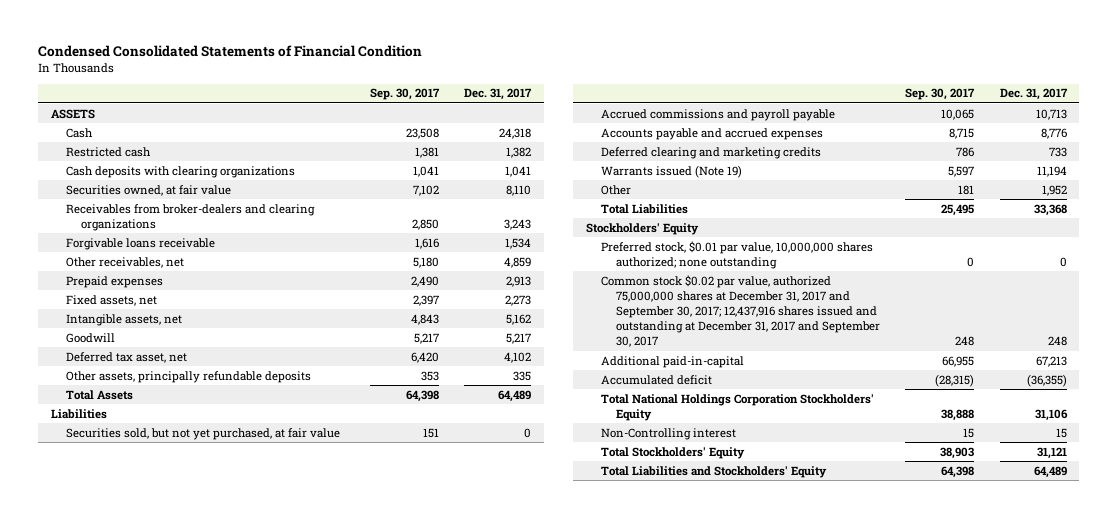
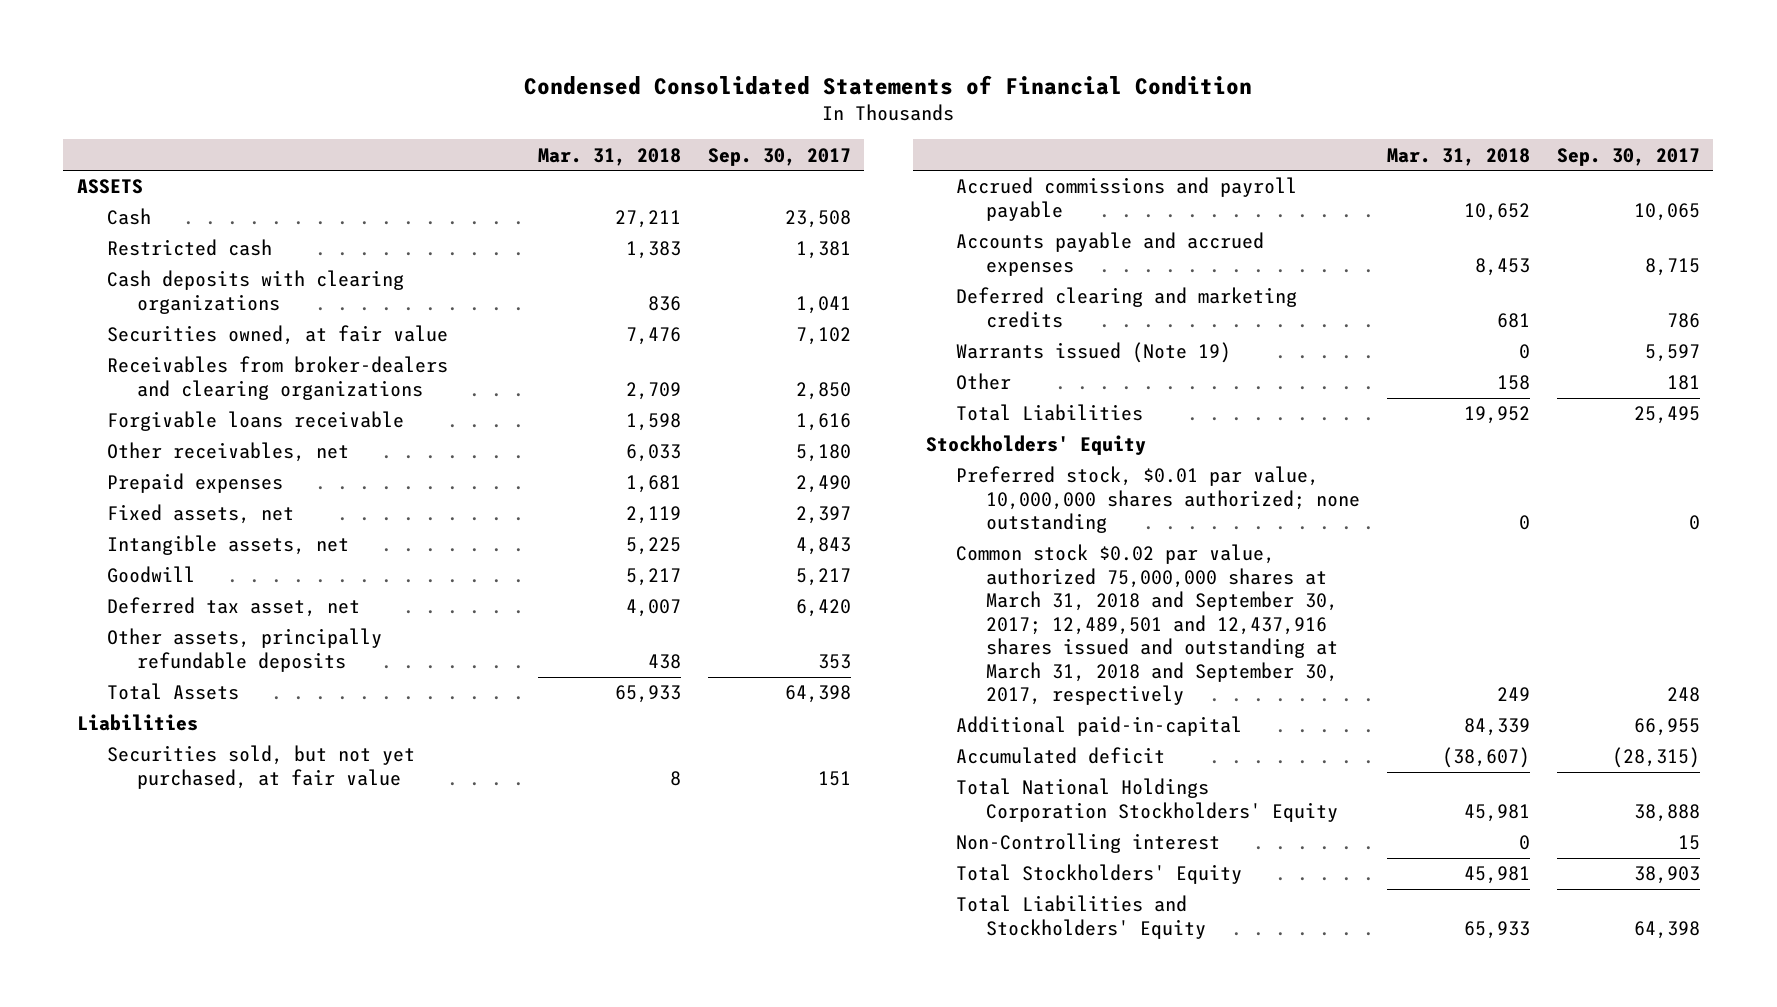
- | Sep. 30, 2017 | Dec. 31, 2017
+ | Mar. 31, 2018 | Sep. 30, 2017
- Common stock $0.02 par value, authorized 75,000,000 shares at December 31, 2017 and September 30, 2017; 12,437,916 shares issued and outstanding at December 31, 2017 and September 30, 2017 | 248 | 248
+ Common stock $0.02 par value, authorized 75,000,000 shares at March 31, 2018 and September 30, 2017; 12,489,501 and 12,437,916 shares issued and outstanding at March 31, 2018 and September 30, 2017, respectively | 249 | 248

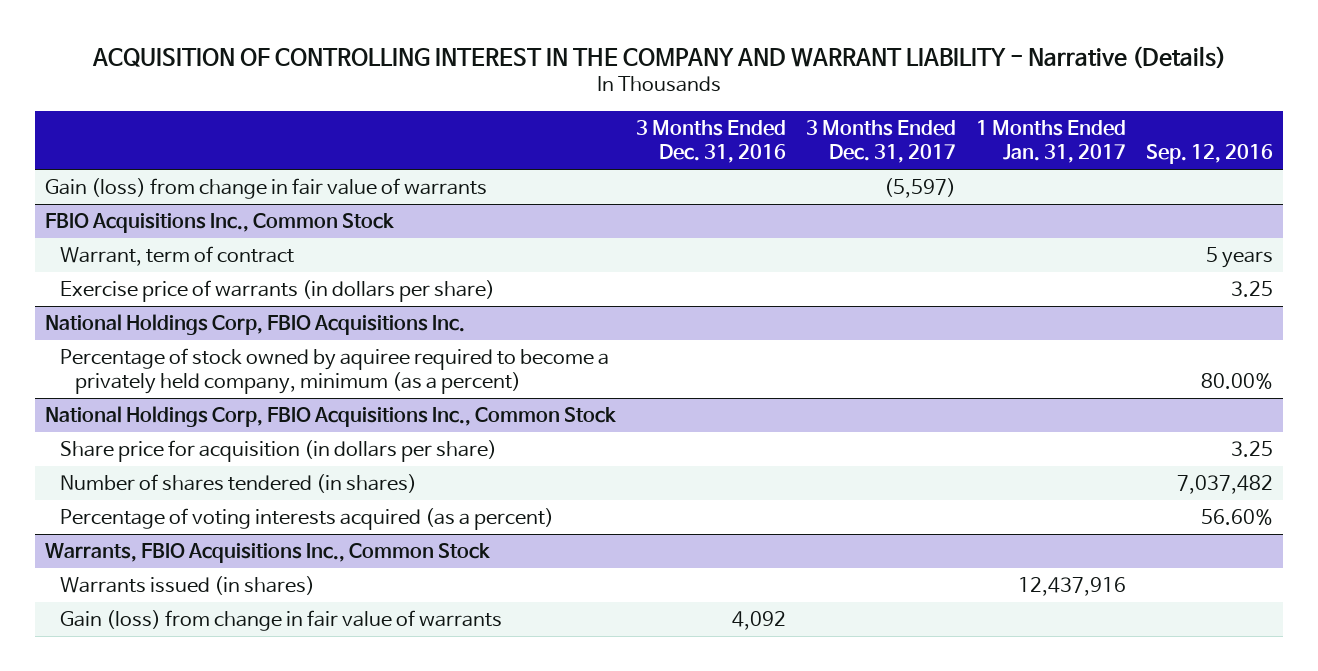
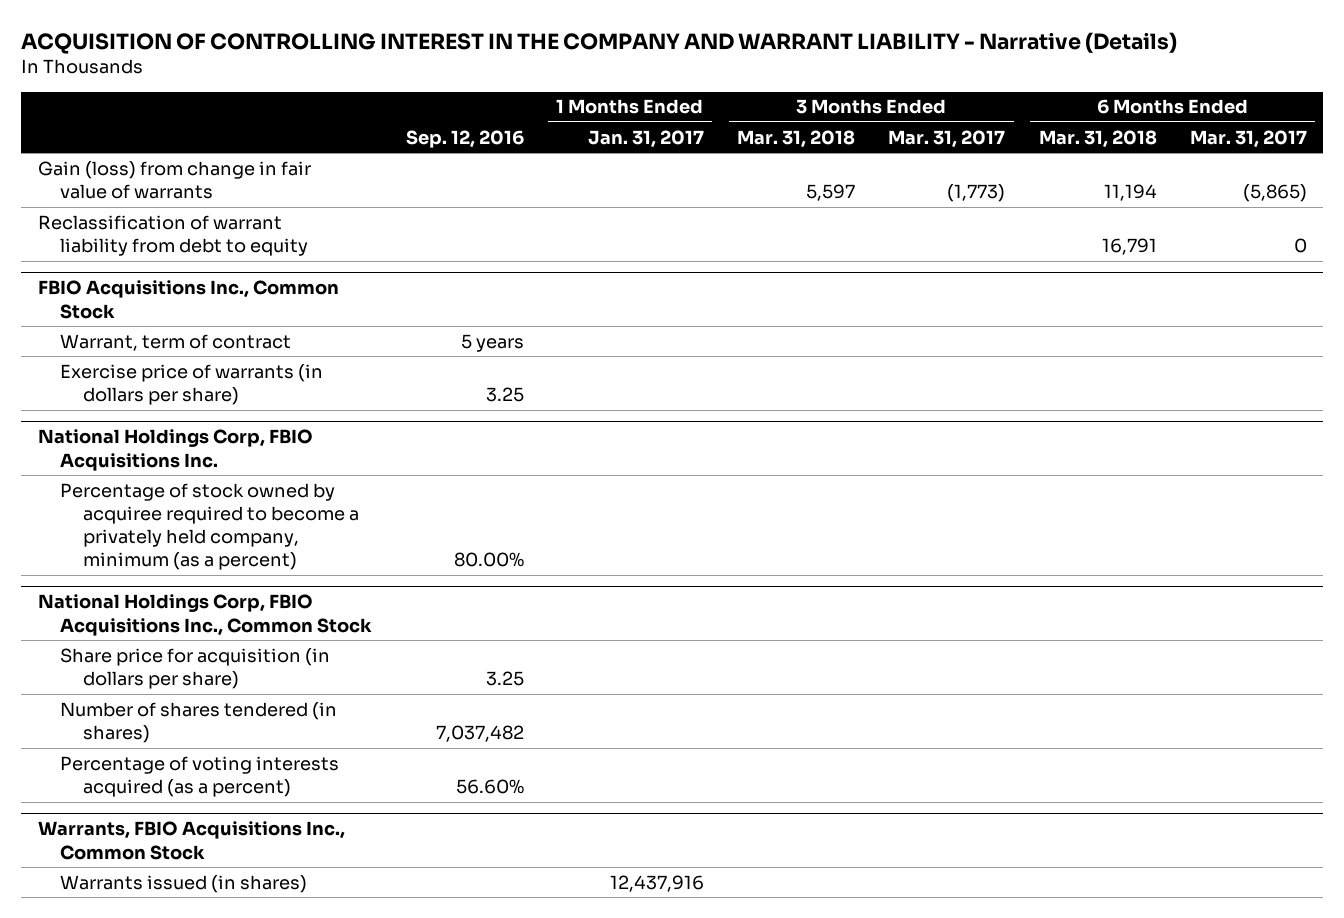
- | 3 Months Ended Dec. 31, 2016 | 3 Months Ended Dec. 31, 2017 | 1 Months Ended Jan. 31, 2017 | Sep. 12, 2016
+ | Sep. 12, 2016 | 1 Months Ended Jan. 31, 2017 | 3 Months Ended Mar. 31, 2018 | 3 Months Ended Mar. 31, 2017 | 6 Months Ended Mar. 31, 2018 | 6 Months Ended Mar. 31, 2017
+ Reclassification of warrant liability from debt to equity | | | | | 16,791 | 0
@ National Holdings Corp, FBIO Acquisitions Inc.
- Percentage of stock owned by aquiree required to become a privately held company, minimum (as a percent) | | | | 80.00%
+ Percentage of stock owned by acquiree required to become a privately held company, minimum (as a percent) | 80.00% | | | | |
@ Warrants, FBIO Acquisitions Inc., Common Stock
- Gain (loss) from change in fair value of warrants | 4,092 | | |

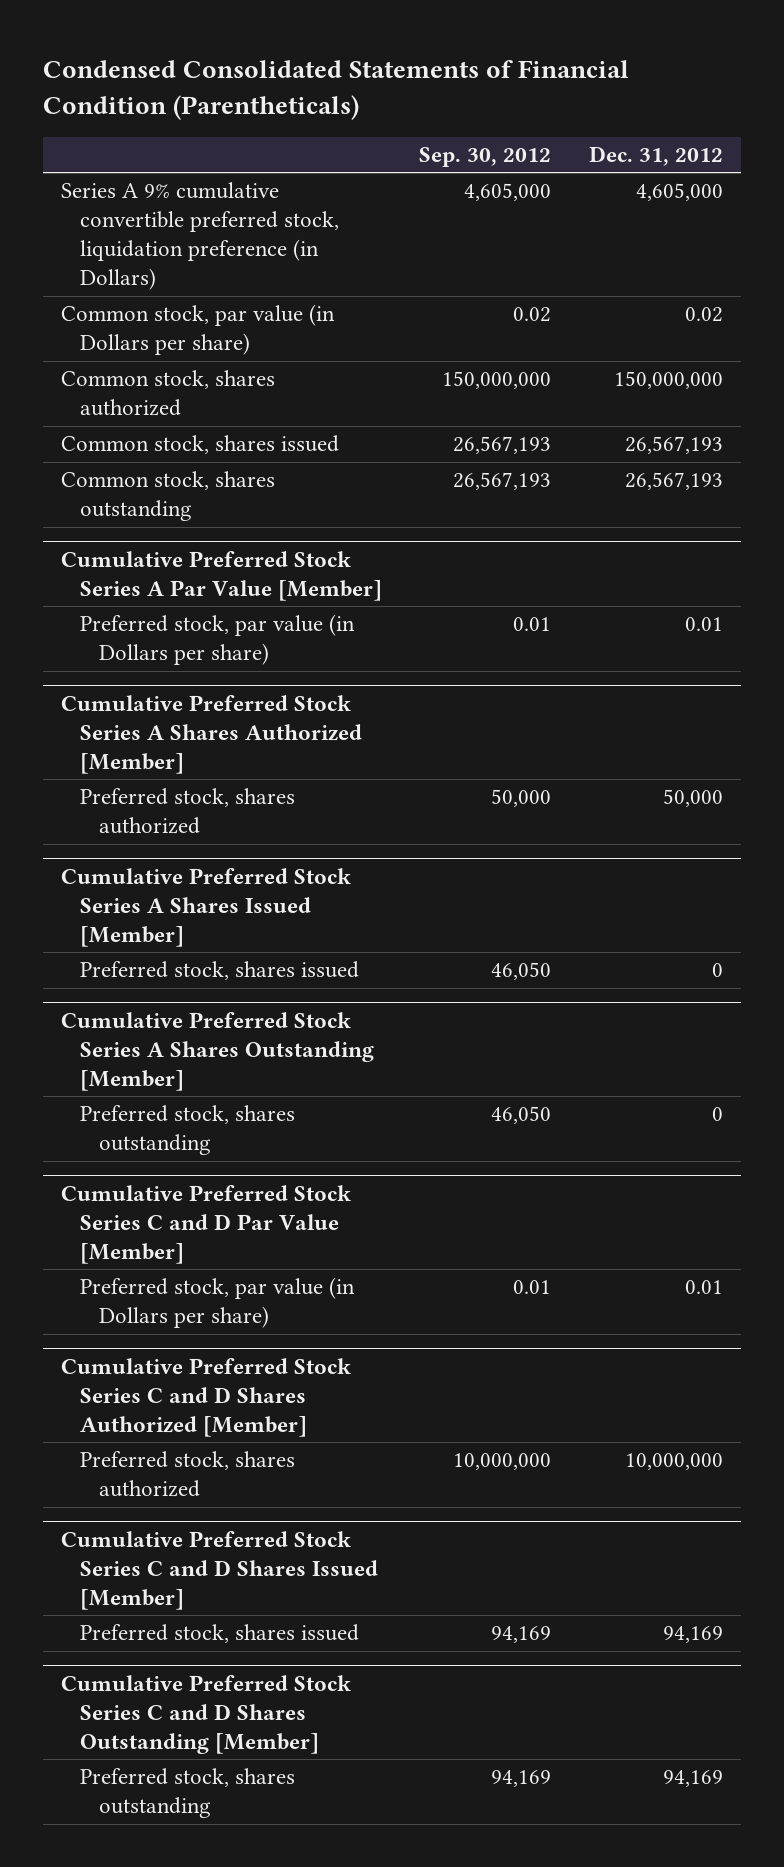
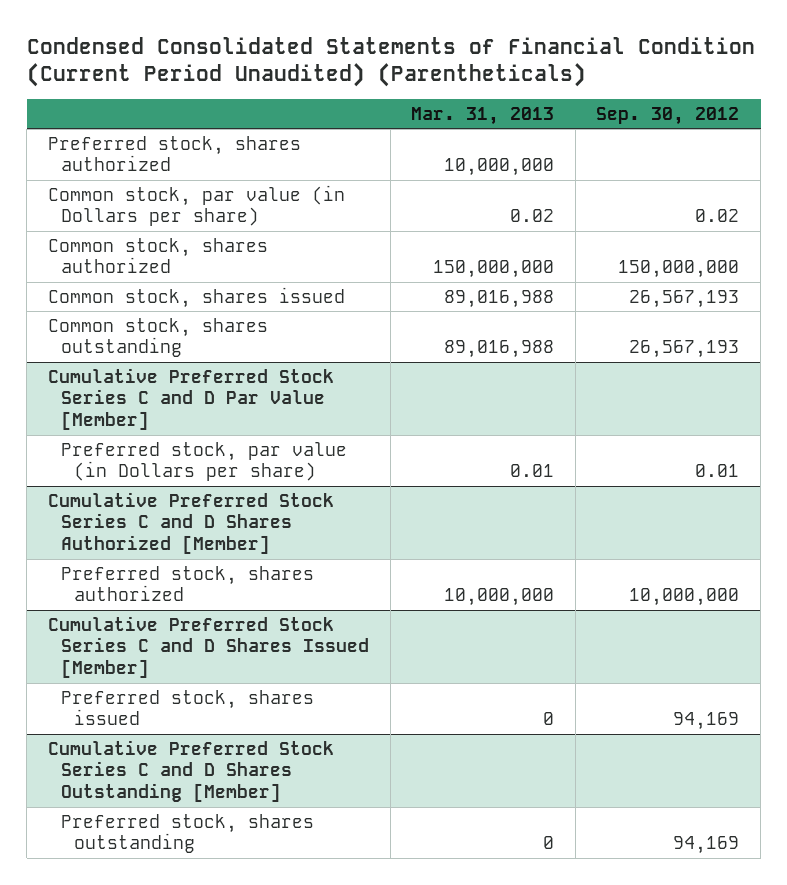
- Condensed Consolidated Statements of Financial Condition (Parentheticals)
+ Condensed Consolidated Statements of Financial Condition (Current Period Unaudited) (Parentheticals)
- | Sep. 30, 2012 | Dec. 31, 2012
+ | Mar. 31, 2013 | Sep. 30, 2012
- Series A 9% cumulative convertible preferred stock, liquidation preference (in Dollars) | 4,605,000 | 4,605,000
+ Preferred stock, shares authorized | 10,000,000 |
- Cumulative Preferred Stock Series A Par Value [Member]
- Preferred stock, par value (in Dollars per share) | 0.01 | 0.01
- Cumulative Preferred Stock Series A Shares Authorized [Member]
- Preferred stock, shares authorized | 50,000 | 50,000
- Cumulative Preferred Stock Series A Shares Issued [Member]
- Preferred stock, shares issued | 46,050 | 0
- Cumulative Preferred Stock Series A Shares Outstanding [Member]
- Preferred stock, shares outstanding | 46,050 | 0

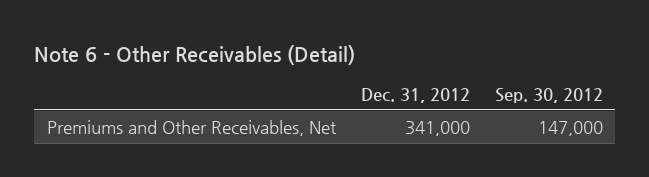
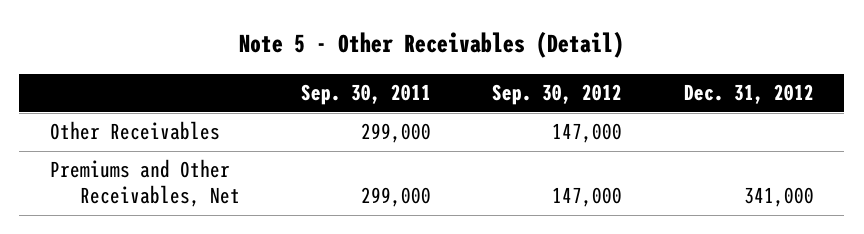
- Note 6 - Other Receivables (Detail)
+ Note 5 - Other Receivables (Detail)
- | Dec. 31, 2012 | Sep. 30, 2012
+ | Sep. 30, 2011 | Sep. 30, 2012 | Dec. 31, 2012
+ Other Receivables | 299,000 | 147,000 |

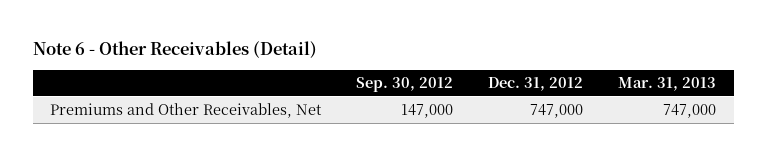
- Note 5 - Other Receivables (Detail)
+ Note 6 - Other Receivables (Detail)
- | Sep. 30, 2011 | Sep. 30, 2012 | Dec. 31, 2012
+ | Sep. 30, 2012 | Dec. 31, 2012 | Mar. 31, 2013
- Other Receivables | 299,000 | 147,000 |
- Premiums and Other Receivables, Net | 299,000 | 147,000 | 341,000
+ Premiums and Other Receivables, Net | 147,000 | 747,000 | 747,000

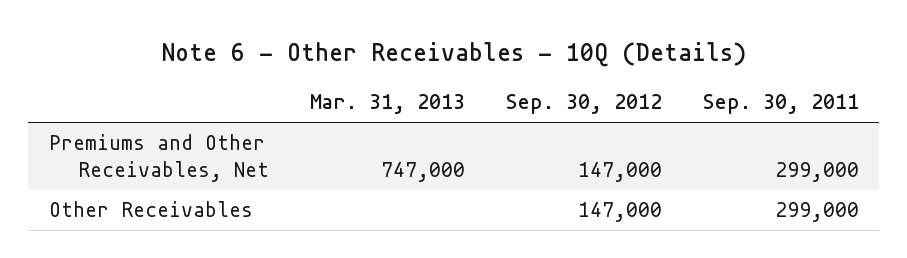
- Note 6 - Other Receivables (Detail)
+ Note 6 - Other Receivables - 10Q (Details)
- | Sep. 30, 2012 | Dec. 31, 2012 | Mar. 31, 2013
+ | Mar. 31, 2013 | Sep. 30, 2012 | Sep. 30, 2011
+ Other Receivables | | 147,000 | 299,000

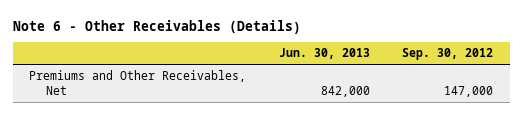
- Note 6 - Other Receivables - 10Q (Details)
+ Note 6 - Other Receivables (Details)
- | Mar. 31, 2013 | Sep. 30, 2012 | Sep. 30, 2011
+ | Jun. 30, 2013 | Sep. 30, 2012
- Other Receivables | | 147,000 | 299,000

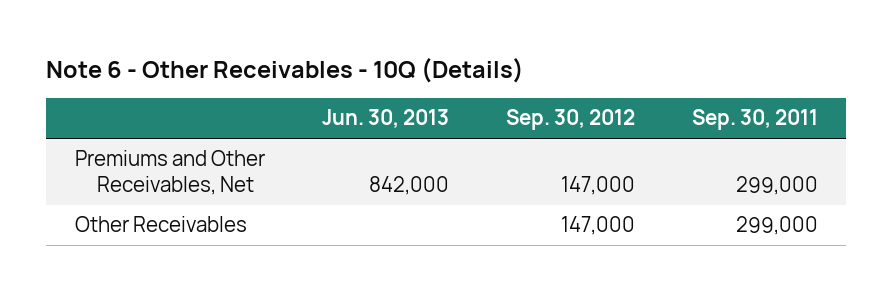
- Note 6 - Other Receivables (Details)
+ Note 6 - Other Receivables - 10Q (Details)
- | Jun. 30, 2013 | Sep. 30, 2012
+ | Jun. 30, 2013 | Sep. 30, 2012 | Sep. 30, 2011
+ Other Receivables | | 147,000 | 299,000

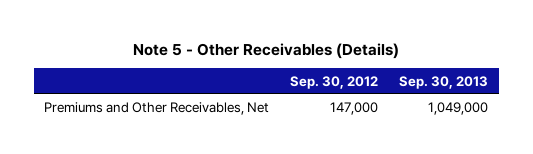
- Note 6 - Other Receivables - 10Q (Details)
+ Note 5 - Other Receivables (Details)
- | Jun. 30, 2013 | Sep. 30, 2012 | Sep. 30, 2011
+ | Sep. 30, 2012 | Sep. 30, 2013
- Other Receivables | | 147,000 | 299,000

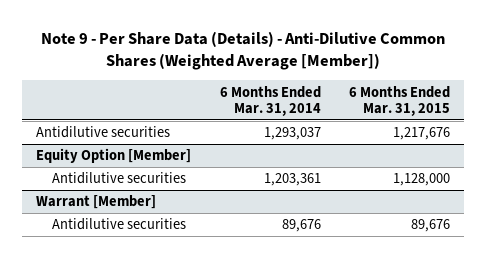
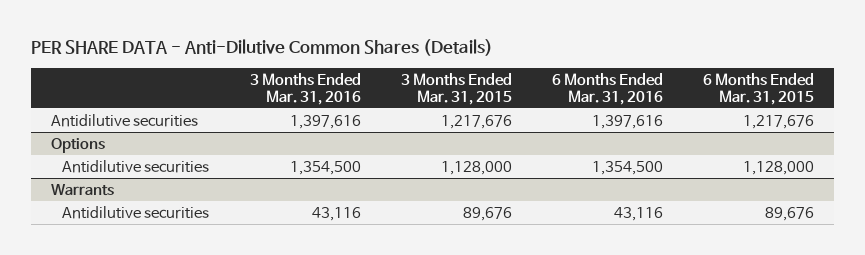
- Note 9 - Per Share Data (Details) - Anti-Dilutive Common Shares (Weighted Average [Member])
+ PER SHARE DATA - Anti-Dilutive Common Shares (Details)
- | 6 Months Ended Mar. 31, 2014 | 6 Months Ended Mar. 31, 2015
+ | 3 Months Ended Mar. 31, 2016 | 3 Months Ended Mar. 31, 2015 | 6 Months Ended Mar. 31, 2016 | 6 Months Ended Mar. 31, 2015
- Equity Option [Member]
+ Options
- Warrant [Member]
+ Warrants

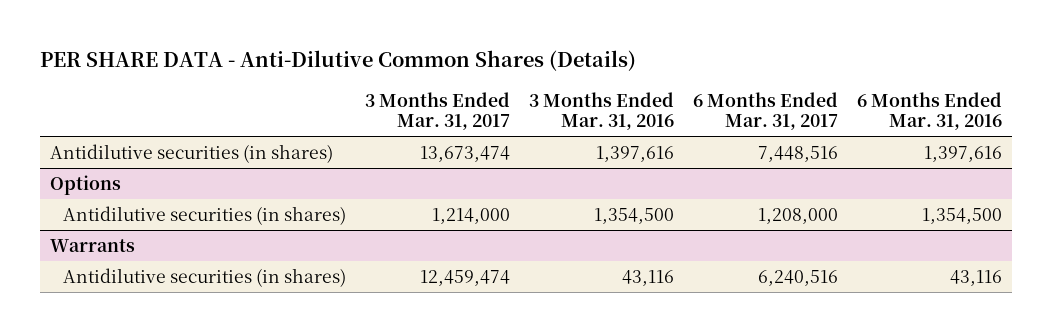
- | 3 Months Ended Mar. 31, 2016 | 3 Months Ended Mar. 31, 2015 | 6 Months Ended Mar. 31, 2016 | 6 Months Ended Mar. 31, 2015
+ | 3 Months Ended Mar. 31, 2017 | 3 Months Ended Mar. 31, 2016 | 6 Months Ended Mar. 31, 2017 | 6 Months Ended Mar. 31, 2016
- Antidilutive securities | 1,397,616 | 1,217,676 | 1,397,616 | 1,217,676
+ Antidilutive securities (in shares) | 13,673,474 | 1,397,616 | 7,448,516 | 1,397,616
@ Options
- Antidilutive securities | 1,354,500 | 1,128,000 | 1,354,500 | 1,128,000
+ Antidilutive securities (in shares) | 1,214,000 | 1,354,500 | 1,208,000 | 1,354,500
@ Warrants
- Antidilutive securities | 43,116 | 89,676 | 43,116 | 89,676
+ Antidilutive securities (in shares) | 12,459,474 | 43,116 | 6,240,516 | 43,116

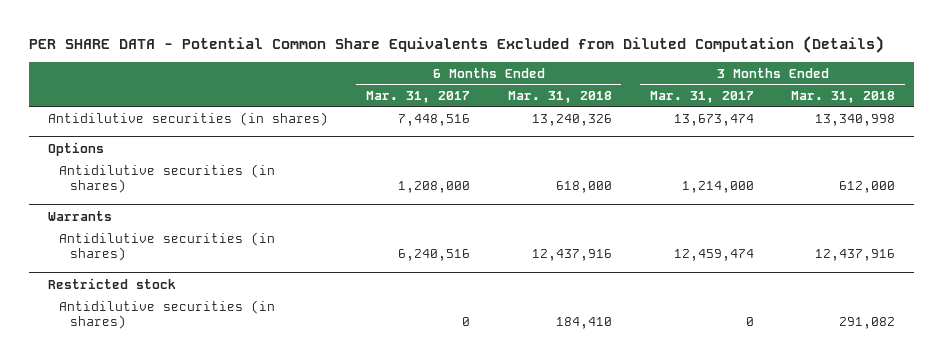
- PER SHARE DATA - Anti-Dilutive Common Shares (Details)
+ PER SHARE DATA - Potential Common Share Equivalents Excluded from Diluted Computation (Details)
- | 3 Months Ended Mar. 31, 2017 | 3 Months Ended Mar. 31, 2016 | 6 Months Ended Mar. 31, 2017 | 6 Months Ended Mar. 31, 2016
+ | 6 Months Ended Mar. 31, 2017 | 6 Months Ended Mar. 31, 2018 | 3 Months Ended Mar. 31, 2017 | 3 Months Ended Mar. 31, 2018
+ Restricted stock
+ Antidilutive securities (in shares) | 0 | 184,410 | 0 | 291,082

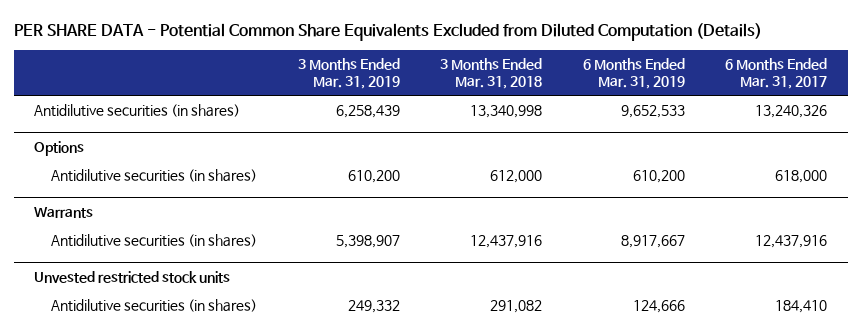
- | 6 Months Ended Mar. 31, 2017 | 6 Months Ended Mar. 31, 2018 | 3 Months Ended Mar. 31, 2017 | 3 Months Ended Mar. 31, 2018
+ | 3 Months Ended Mar. 31, 2019 | 3 Months Ended Mar. 31, 2018 | 6 Months Ended Mar. 31, 2019 | 6 Months Ended Mar. 31, 2017
- Antidilutive securities (in shares) | 7,448,516 | 13,240,326 | 13,673,474 | 13,340,998
+ Antidilutive securities (in shares) | 6,258,439 | 13,340,998 | 9,652,533 | 13,240,326
@ Options
- Antidilutive securities (in shares) | 1,208,000 | 618,000 | 1,214,000 | 612,000
+ Antidilutive securities (in shares) | 610,200 | 612,000 | 610,200 | 618,000
@ Warrants
- Antidilutive securities (in shares) | 6,240,516 | 12,437,916 | 12,459,474 | 12,437,916
- Restricted stock
- Antidilutive securities (in shares) | 0 | 184,410 | 0 | 291,082
@ Warrants
+ Antidilutive securities (in shares) | 5,398,907 | 12,437,916 | 8,917,667 | 12,437,916
+ Unvested restricted stock units
+ Antidilutive securities (in shares) | 249,332 | 291,082 | 124,666 | 184,410

